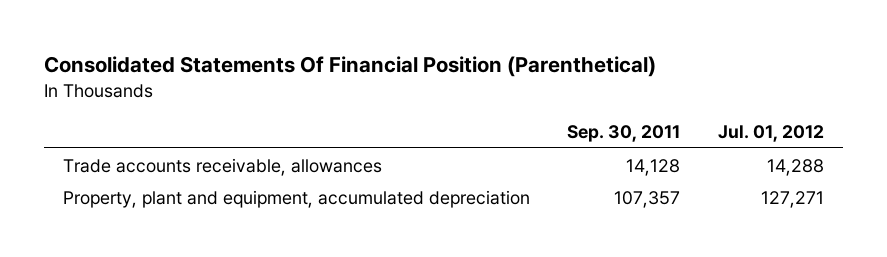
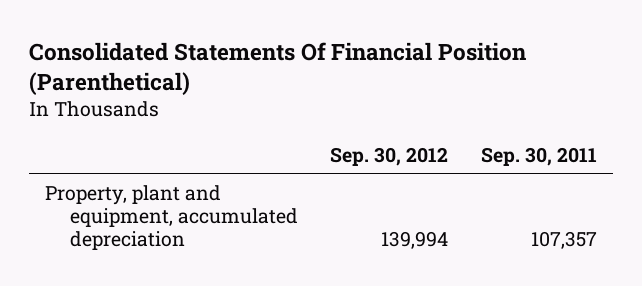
- | Sep. 30, 2011 | Jul. 01, 2012
+ | Sep. 30, 2012 | Sep. 30, 2011
- Trade accounts receivable, allowances | 14,128 | 14,288

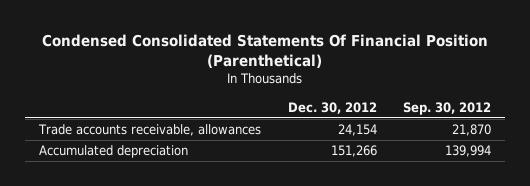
- Consolidated Statements Of Financial Position (Parenthetical)
+ Condensed Consolidated Statements Of Financial Position (Parenthetical)
- | Sep. 30, 2012 | Sep. 30, 2011
+ | Dec. 30, 2012 | Sep. 30, 2012
- Property, plant and equipment, accumulated depreciation | 139,994 | 107,357
+ Trade accounts receivable, allowances | 24,154 | 21,870
+ Accumulated depreciation | 151,266 | 139,994

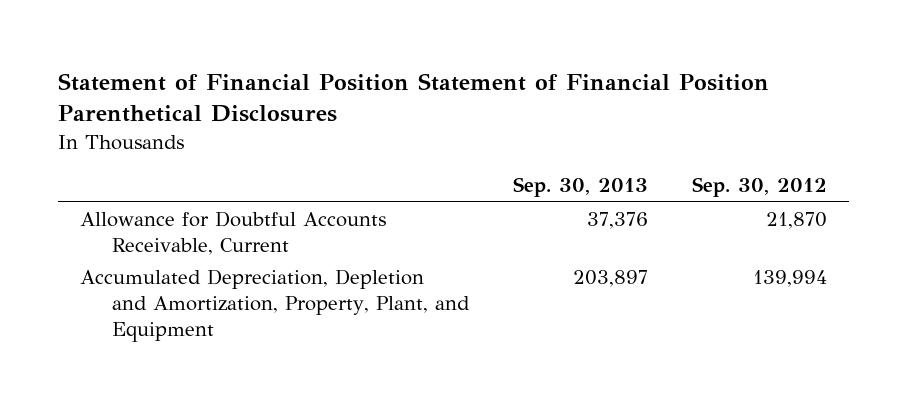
- Condensed Consolidated Statements Of Financial Position (Parenthetical)
+ Statement of Financial Position Statement of Financial Position Parenthetical Disclosures
- | Dec. 30, 2012 | Sep. 30, 2012
+ | Sep. 30, 2013 | Sep. 30, 2012
- Trade accounts receivable, allowances | 24,154 | 21,870
- Accumulated depreciation | 151,266 | 139,994
+ Allowance for Doubtful Accounts Receivable, Current | 37,376 | 21,870
+ Accumulated Depreciation, Depletion and Amortization, Property, Plant, and Equipment | 203,897 | 139,994

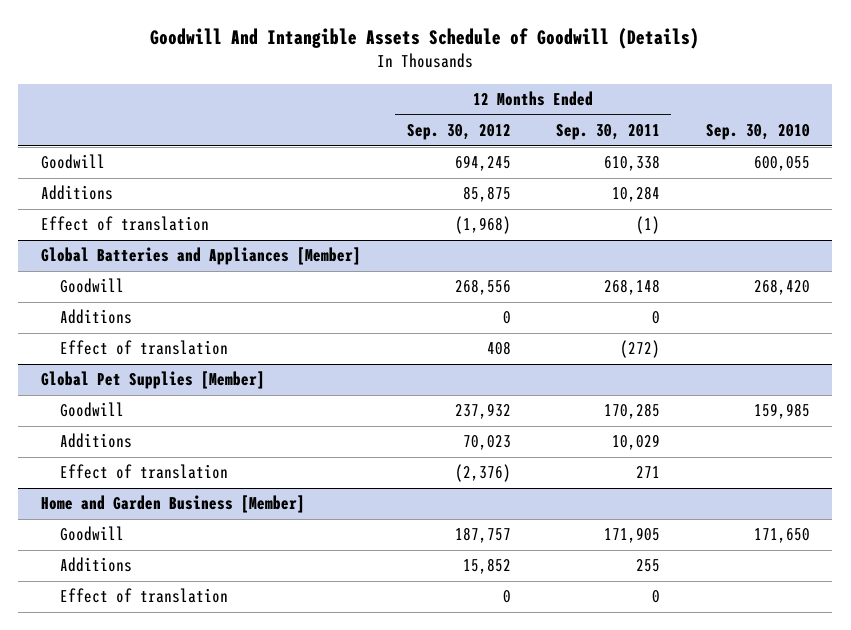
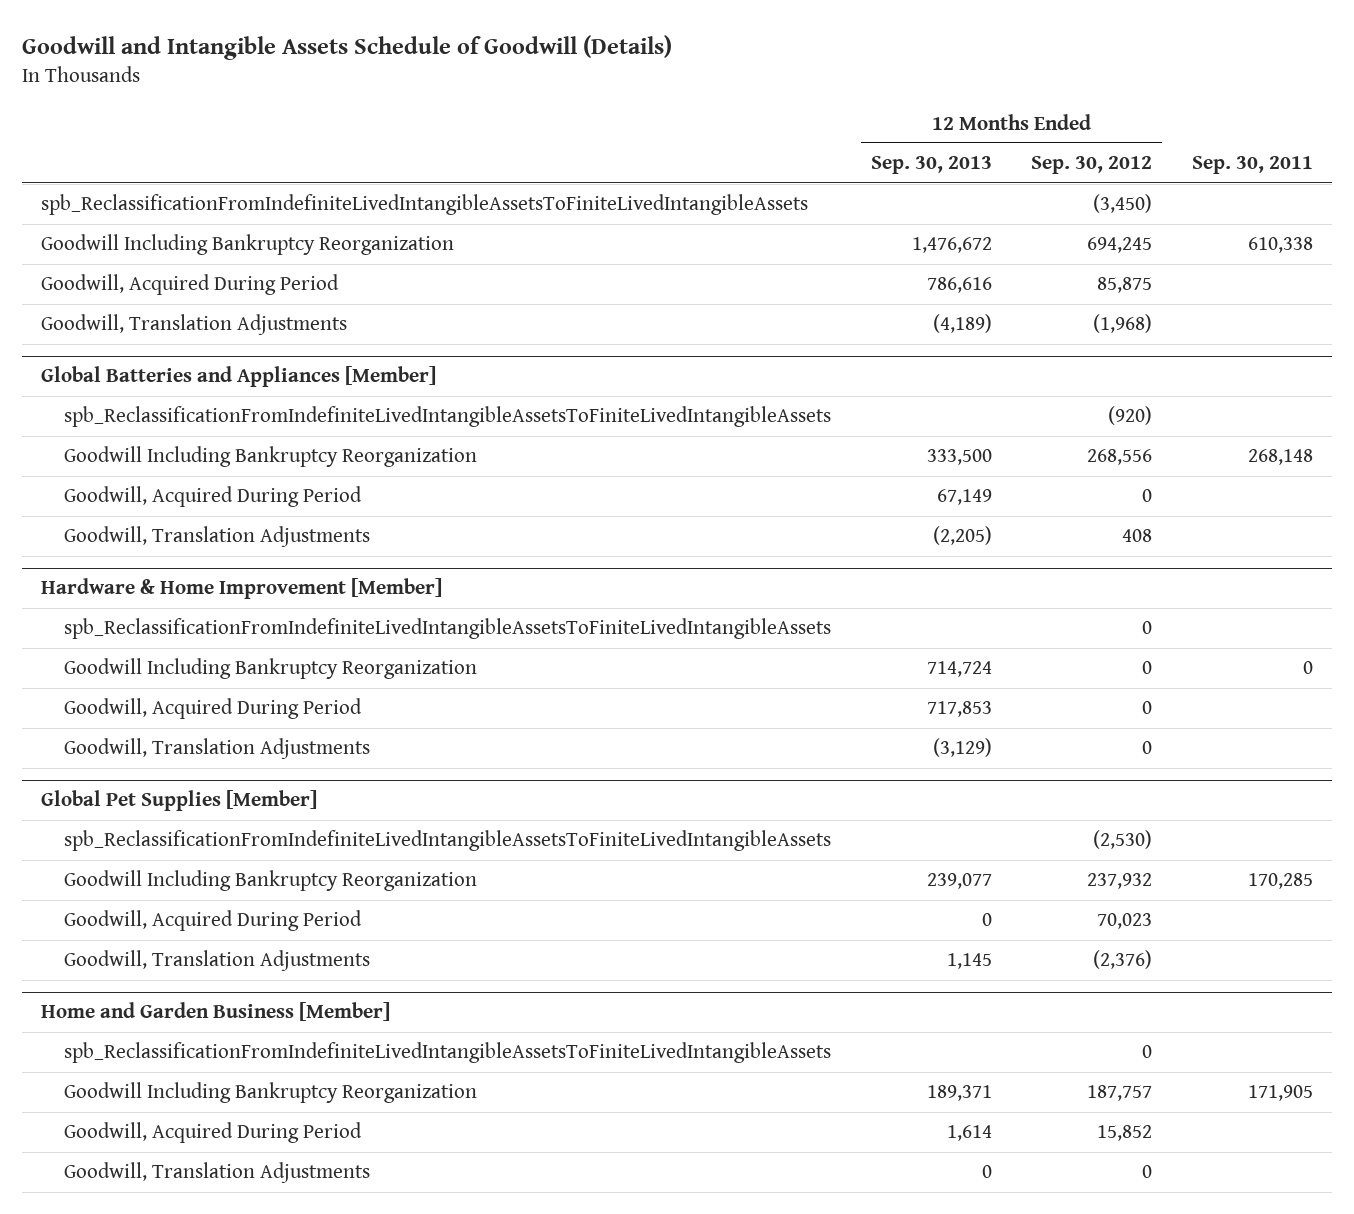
- Goodwill And Intangible Assets Schedule of Goodwill (Details)
+ Goodwill and Intangible Assets Schedule of Goodwill (Details)
- | 12 Months Ended Sep. 30, 2012 | 12 Months Ended Sep. 30, 2011 | Sep. 30, 2010
+ | 12 Months Ended Sep. 30, 2013 | 12 Months Ended Sep. 30, 2012 | Sep. 30, 2011
- Goodwill | 694,245 | 610,338 | 600,055
- Additions | 85,875 | 10,284 |
- Effect of translation | (1,968) | (1) |
+ spb_ReclassificationFromIndefiniteLivedIntangibleAssetsToFiniteLivedIntangibleAssets | | (3,450) |
+ Goodwill Including Bankruptcy Reorganization | 1,476,672 | 694,245 | 610,338
+ Goodwill, Acquired During Period | 786,616 | 85,875 |
+ Goodwill, Translation Adjustments | (4,189) | (1,968) |
@ Global Batteries and Appliances [Member]
- Goodwill | 268,556 | 268,148 | 268,420
- Additions | 0 | 0 |
- Effect of translation | 408 | (272) |
+ spb_ReclassificationFromIndefiniteLivedIntangibleAssetsToFiniteLivedIntangibleAssets | | (920) |
+ Goodwill Including Bankruptcy Reorganization | 333,500 | 268,556 | 268,148
+ Goodwill, Acquired During Period | 67,149 | 0 |
+ Goodwill, Translation Adjustments | (2,205) | 408 |
+ Hardware & Home Improvement [Member]
+ spb_ReclassificationFromIndefiniteLivedIntangibleAssetsToFiniteLivedIntangibleAssets | | 0 |
+ Goodwill Including Bankruptcy Reorganization | 714,724 | 0 | 0
+ Goodwill, Acquired During Period | 717,853 | 0 |
+ Goodwill, Translation Adjustments | (3,129) | 0 |
@ Global Pet Supplies [Member]
- Goodwill | 237,932 | 170,285 | 159,985
- Additions | 70,023 | 10,029 |
- Effect of translation | (2,376) | 271 |
+ spb_ReclassificationFromIndefiniteLivedIntangibleAssetsToFiniteLivedIntangibleAssets | | (2,530) |
+ Goodwill Including Bankruptcy Reorganization | 239,077 | 237,932 | 170,285
+ Goodwill, Acquired During Period | 0 | 70,023 |
+ Goodwill, Translation Adjustments | 1,145 | (2,376) |
@ Home and Garden Business [Member]
- Goodwill | 187,757 | 171,905 | 171,650
- Additions | 15,852 | 255 |
- Effect of translation | 0 | 0 |
+ spb_ReclassificationFromIndefiniteLivedIntangibleAssetsToFiniteLivedIntangibleAssets | | 0 |
+ Goodwill Including Bankruptcy Reorganization | 189,371 | 187,757 | 171,905
+ Goodwill, Acquired During Period | 1,614 | 15,852 |
+ Goodwill, Translation Adjustments | 0 | 0 |

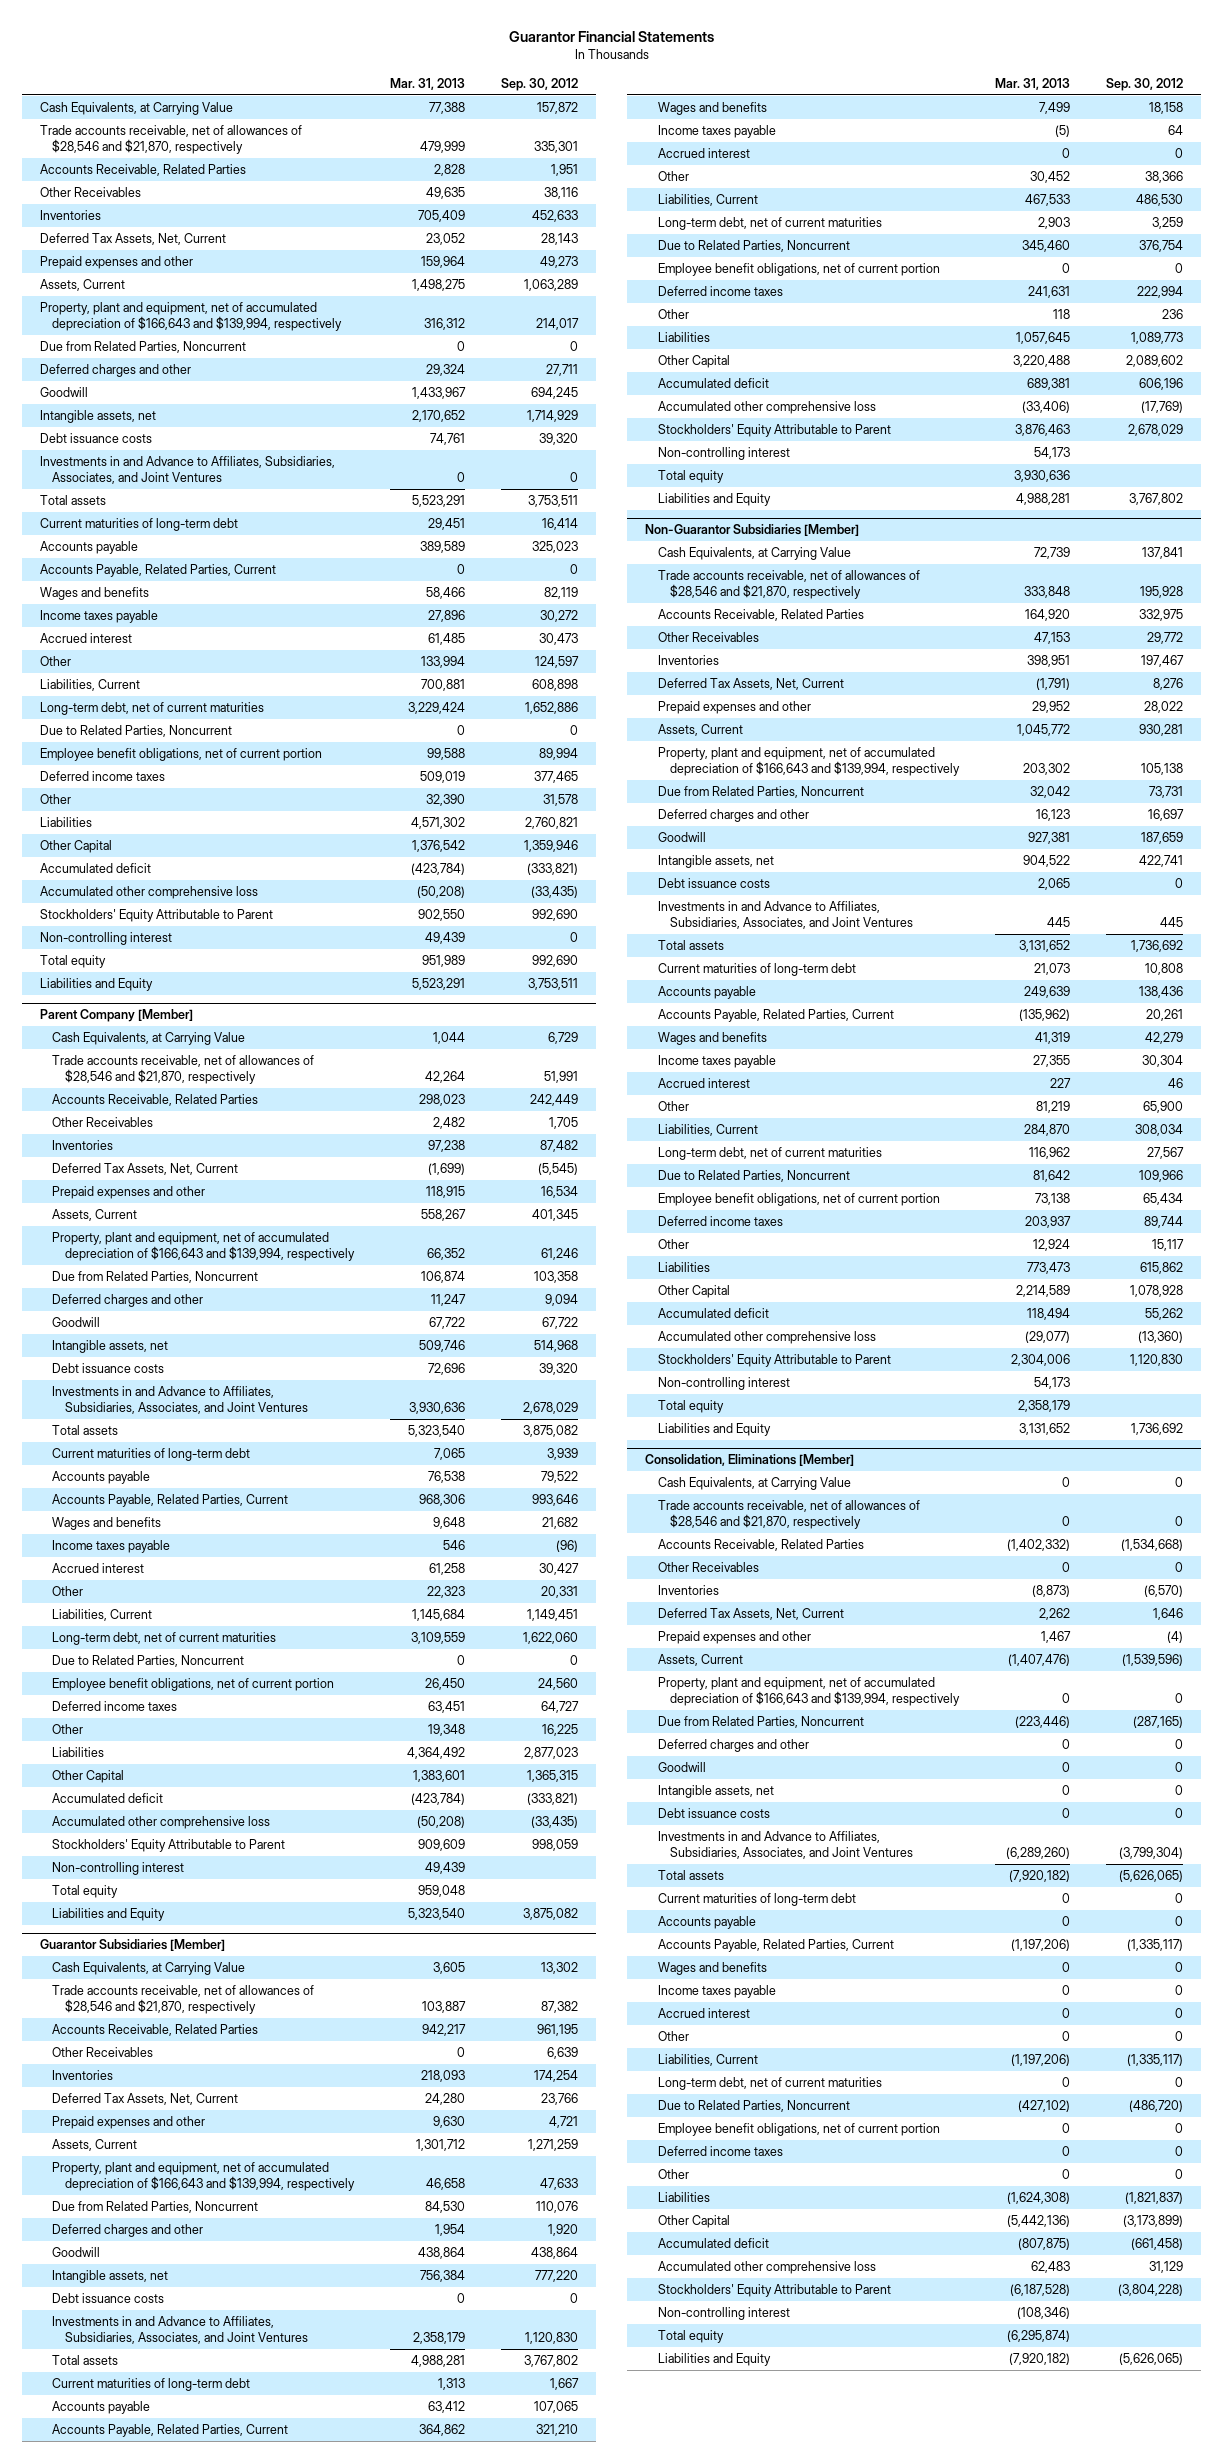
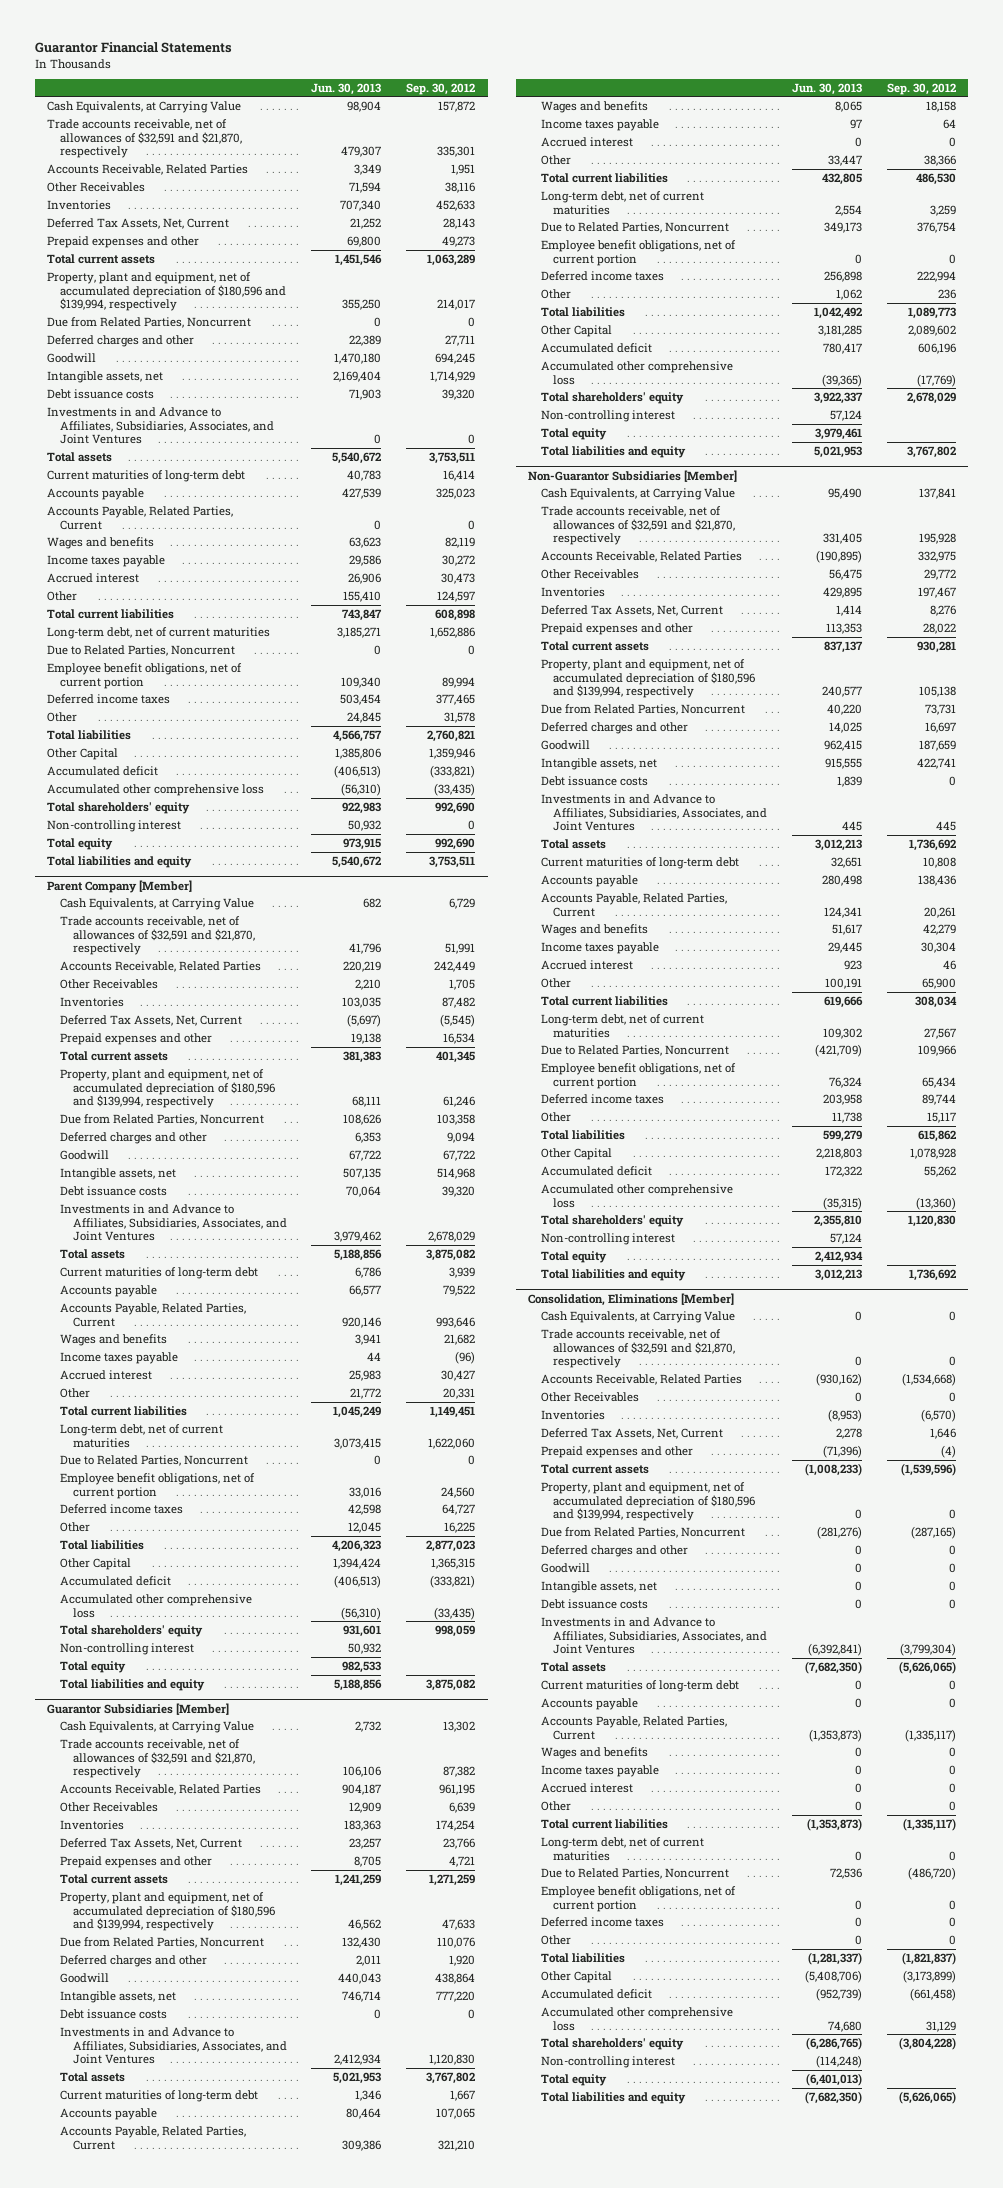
- | Mar. 31, 2013 | Sep. 30, 2012
+ | Jun. 30, 2013 | Sep. 30, 2012
- Trade accounts receivable, net of allowances of $28,546 and $21,870, respectively | 479,999 | 335,301
+ Trade accounts receivable, net of allowances of $32,591 and $21,870, respectively | 479,307 | 335,301
- Assets, Current | 1,498,275 | 1,063,289
- Property, plant and equipment, net of accumulated depreciation of $166,643 and $139,994, respectively | 316,312 | 214,017
+ Total current assets | 1,451,546 | 1,063,289
+ Property, plant and equipment, net of accumulated depreciation of $180,596 and $139,994, respectively | 355,250 | 214,017
- Liabilities, Current | 700,881 | 608,898
+ Total current liabilities | 743,847 | 608,898
- Liabilities | 4,571,302 | 2,760,821
+ Total liabilities | 4,566,757 | 2,760,821
- Stockholders' Equity Attributable to Parent | 902,550 | 992,690
+ Total shareholders' equity | 922,983 | 992,690
- Liabilities and Equity | 5,523,291 | 3,753,511
+ Total liabilities and equity | 5,540,672 | 3,753,511
@ Parent Company [Member]
- Trade accounts receivable, net of allowances of $28,546 and $21,870, respectively | 42,264 | 51,991
+ Trade accounts receivable, net of allowances of $32,591 and $21,870, respectively | 41,796 | 51,991
- Assets, Current | 558,267 | 401,345
- Property, plant and equipment, net of accumulated depreciation of $166,643 and $139,994, respectively | 66,352 | 61,246
+ Total current assets | 381,383 | 401,345
+ Property, plant and equipment, net of accumulated depreciation of $180,596 and $139,994, respectively | 68,111 | 61,246
- Liabilities, Current | 1,145,684 | 1,149,451
+ Total current liabilities | 1,045,249 | 1,149,451
- Liabilities | 4,364,492 | 2,877,023
+ Total liabilities | 4,206,323 | 2,877,023
- Stockholders' Equity Attributable to Parent | 909,609 | 998,059
+ Total shareholders' equity | 931,601 | 998,059
- Liabilities and Equity | 5,323,540 | 3,875,082
+ Total liabilities and equity | 5,188,856 | 3,875,082
@ Guarantor Subsidiaries [Member]
- Trade accounts receivable, net of allowances of $28,546 and $21,870, respectively | 103,887 | 87,382
+ Trade accounts receivable, net of allowances of $32,591 and $21,870, respectively | 106,106 | 87,382
- Assets, Current | 1,301,712 | 1,271,259
- Property, plant and equipment, net of accumulated depreciation of $166,643 and $139,994, respectively | 46,658 | 47,633
+ Total current assets | 1,241,259 | 1,271,259
+ Property, plant and equipment, net of accumulated depreciation of $180,596 and $139,994, respectively | 46,562 | 47,633
- Liabilities, Current | 467,533 | 486,530
+ Total current liabilities | 432,805 | 486,530
- Liabilities | 1,057,645 | 1,089,773
+ Total liabilities | 1,042,492 | 1,089,773
- Stockholders' Equity Attributable to Parent | 3,876,463 | 2,678,029
+ Total shareholders' equity | 3,922,337 | 2,678,029
- Liabilities and Equity | 4,988,281 | 3,767,802
+ Total liabilities and equity | 5,021,953 | 3,767,802
@ Non-Guarantor Subsidiaries [Member]
- Trade accounts receivable, net of allowances of $28,546 and $21,870, respectively | 333,848 | 195,928
+ Trade accounts receivable, net of allowances of $32,591 and $21,870, respectively | 331,405 | 195,928
- Assets, Current | 1,045,772 | 930,281
- Property, plant and equipment, net of accumulated depreciation of $166,643 and $139,994, respectively | 203,302 | 105,138
+ Total current assets | 837,137 | 930,281
+ Property, plant and equipment, net of accumulated depreciation of $180,596 and $139,994, respectively | 240,577 | 105,138
- Liabilities, Current | 284,870 | 308,034
+ Total current liabilities | 619,666 | 308,034
- Liabilities | 773,473 | 615,862
+ Total liabilities | 599,279 | 615,862
- Stockholders' Equity Attributable to Parent | 2,304,006 | 1,120,830
+ Total shareholders' equity | 2,355,810 | 1,120,830
- Liabilities and Equity | 3,131,652 | 1,736,692
+ Total liabilities and equity | 3,012,213 | 1,736,692
@ Consolidation, Eliminations [Member]
- Trade accounts receivable, net of allowances of $28,546 and $21,870, respectively | 0 | 0
+ Trade accounts receivable, net of allowances of $32,591 and $21,870, respectively | 0 | 0
- Assets, Current | (1,407,476) | (1,539,596)
- Property, plant and equipment, net of accumulated depreciation of $166,643 and $139,994, respectively | 0 | 0
+ Total current assets | (1,008,233) | (1,539,596)
+ Property, plant and equipment, net of accumulated depreciation of $180,596 and $139,994, respectively | 0 | 0
- Liabilities, Current | (1,197,206) | (1,335,117)
+ Total current liabilities | (1,353,873) | (1,335,117)
- Liabilities | (1,624,308) | (1,821,837)
+ Total liabilities | (1,281,337) | (1,821,837)
- Stockholders' Equity Attributable to Parent | (6,187,528) | (3,804,228)
+ Total shareholders' equity | (6,286,765) | (3,804,228)
- Liabilities and Equity | (7,920,182) | (5,626,065)
+ Total liabilities and equity | (7,682,350) | (5,626,065)

